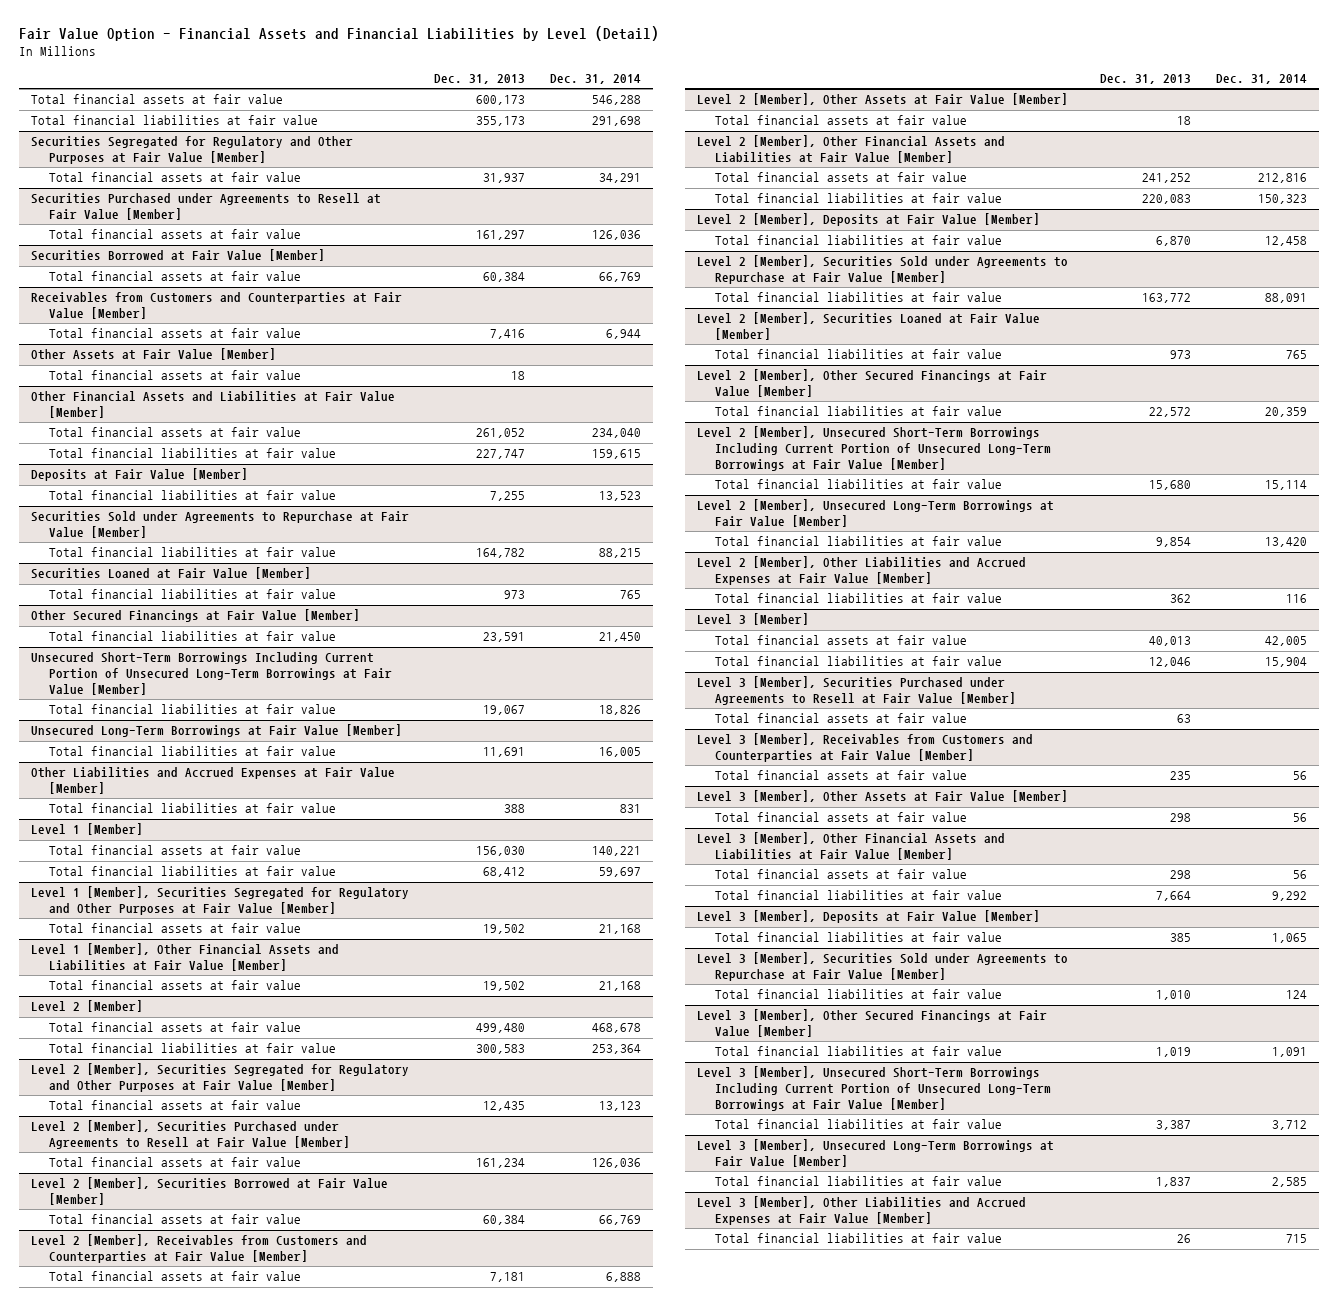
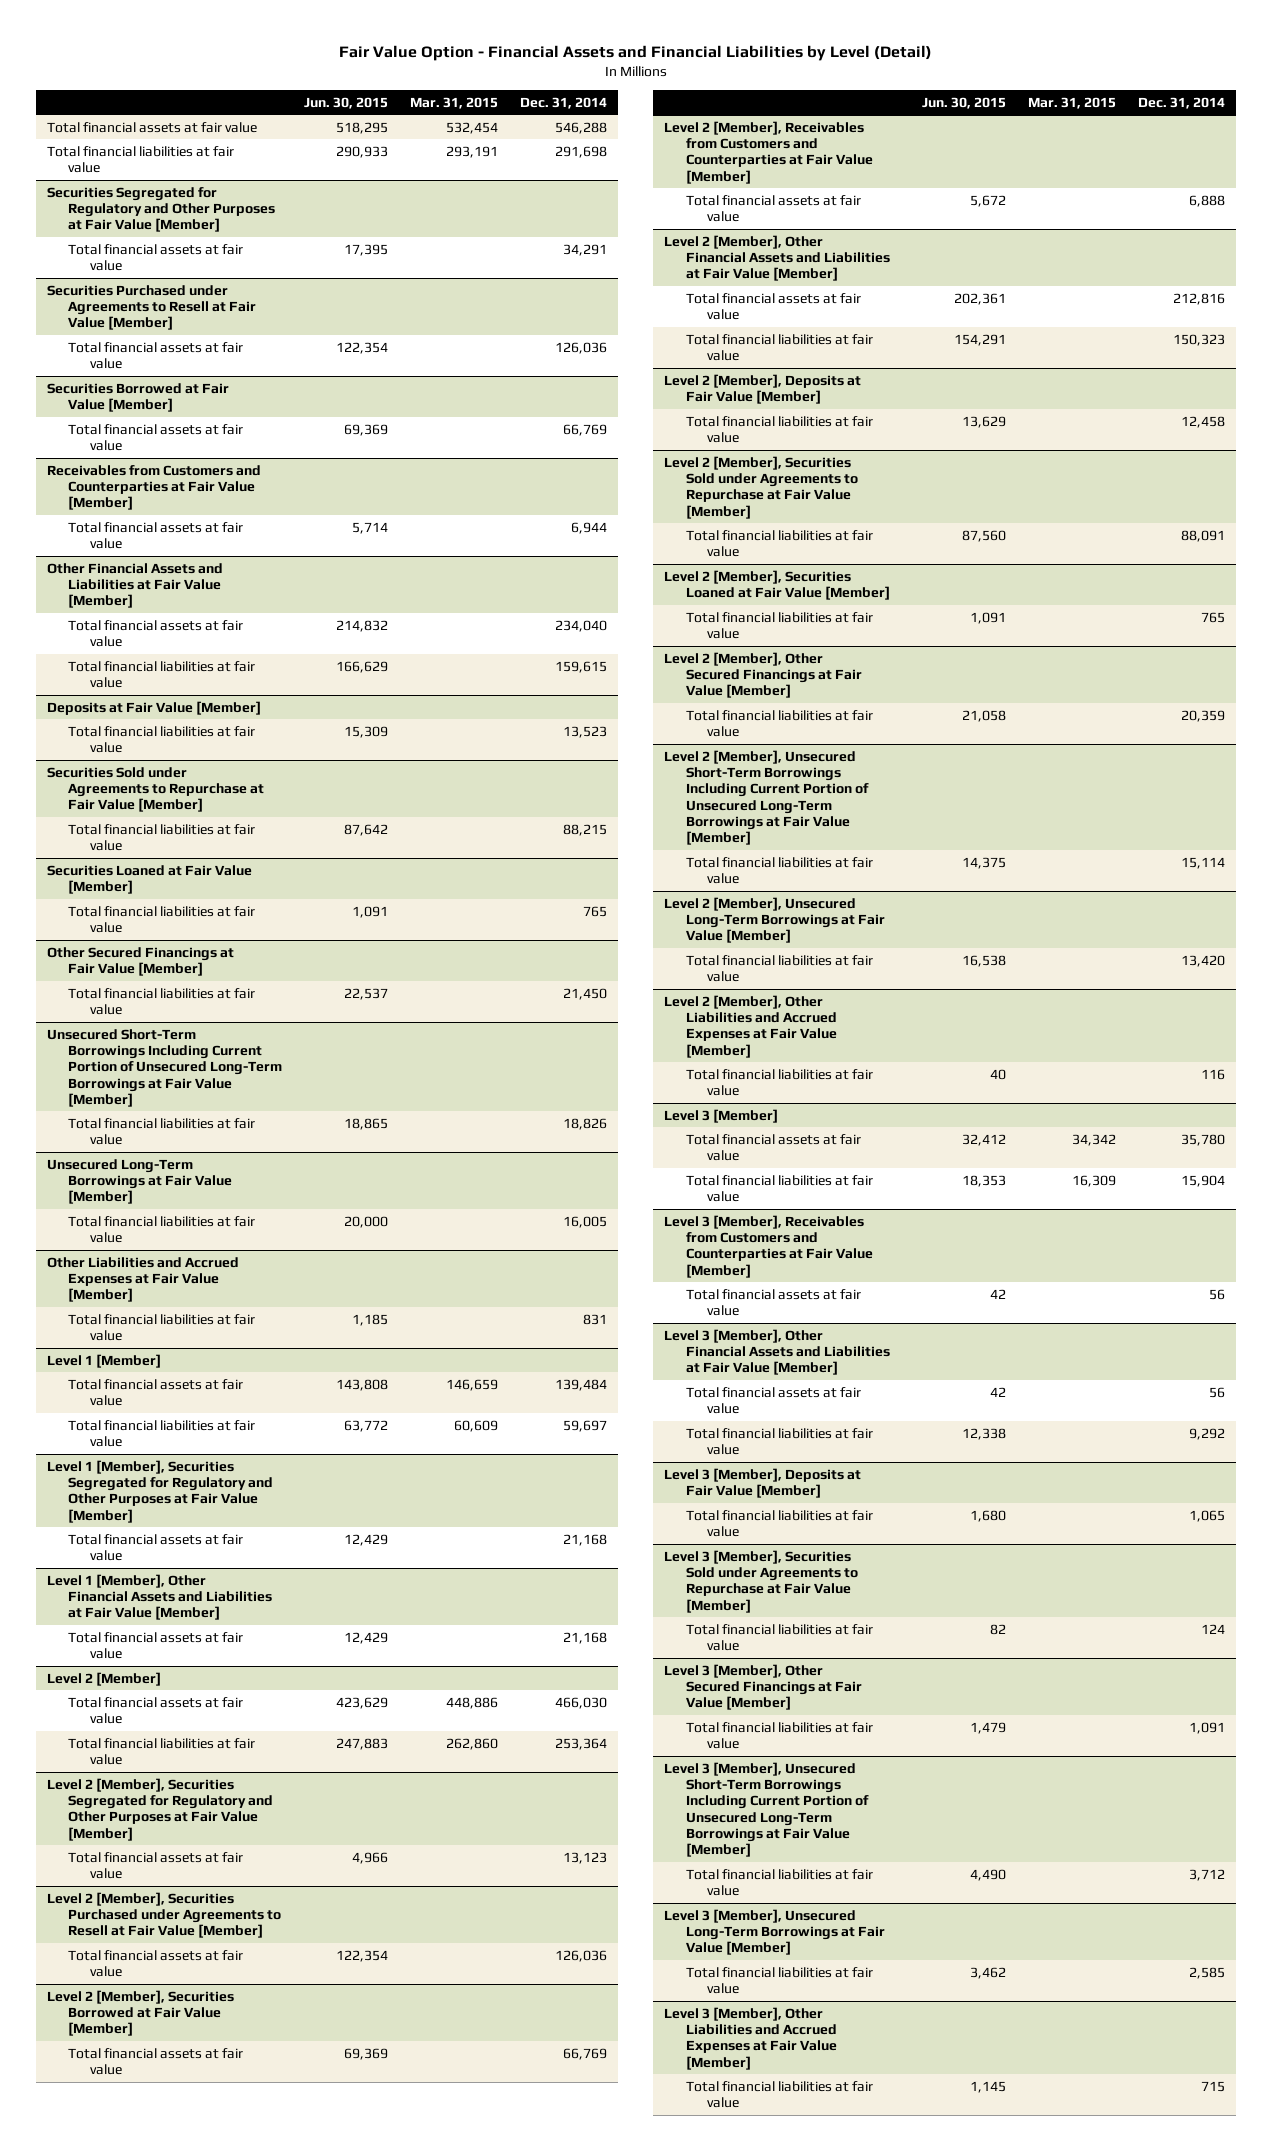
- | Dec. 31, 2013 | Dec. 31, 2014
+ | Jun. 30, 2015 | Mar. 31, 2015 | Dec. 31, 2014
- Other Assets at Fair Value [Member]
- Total financial assets at fair value | 18 |
@ Level 1 [Member]
- Total financial assets at fair value | 156,030 | 140,221
+ Total financial assets at fair value | 143,808 | 146,659 | 139,484
@ Level 2 [Member]
- Total financial assets at fair value | 499,480 | 468,678
+ Total financial assets at fair value | 423,629 | 448,886 | 466,030
- Level 2 [Member], Other Assets at Fair Value [Member]
- Total financial assets at fair value | 18 |
@ Level 3 [Member]
- Total financial assets at fair value | 40,013 | 42,005
+ Total financial assets at fair value | 32,412 | 34,342 | 35,780
- Level 3 [Member], Securities Purchased under Agreements to Resell at Fair Value [Member]
- Total financial assets at fair value | 63 |
- Level 3 [Member], Other Assets at Fair Value [Member]
- Total financial assets at fair value | 298 | 56

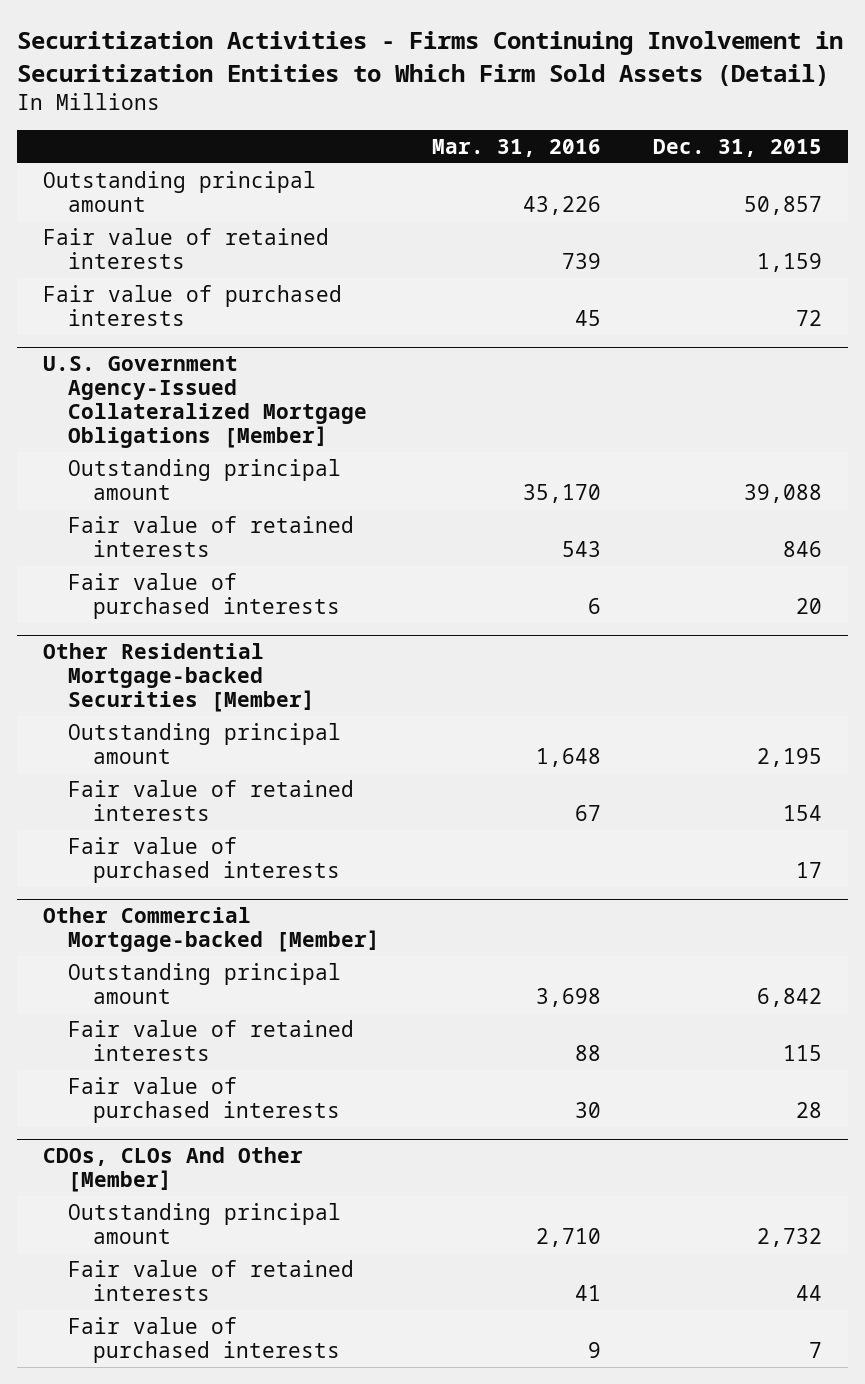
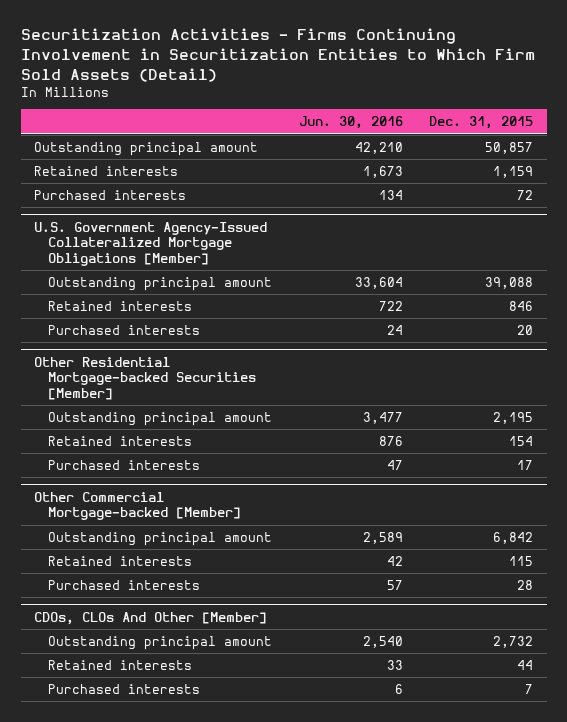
- | Mar. 31, 2016 | Dec. 31, 2015
+ | Jun. 30, 2016 | Dec. 31, 2015
- Fair value of retained interests | 739 | 1,159
- Fair value of purchased interests | 45 | 72
+ Retained interests | 1,673 | 1,159
+ Purchased interests | 134 | 72
@ U.S. Government Agency-Issued Collateralized Mortgage Obligations [Member]
- Fair value of retained interests | 543 | 846
- Fair value of purchased interests | 6 | 20
+ Retained interests | 722 | 846
+ Purchased interests | 24 | 20
@ Other Residential Mortgage-backed Securities [Member]
- Fair value of retained interests | 67 | 154
- Fair value of purchased interests | | 17
+ Retained interests | 876 | 154
+ Purchased interests | 47 | 17
@ Other Commercial Mortgage-backed [Member]
- Fair value of retained interests | 88 | 115
- Fair value of purchased interests | 30 | 28
+ Retained interests | 42 | 115
+ Purchased interests | 57 | 28
@ CDOs, CLOs And Other [Member]
- Fair value of retained interests | 41 | 44
- Fair value of purchased interests | 9 | 7
+ Retained interests | 33 | 44
+ Purchased interests | 6 | 7

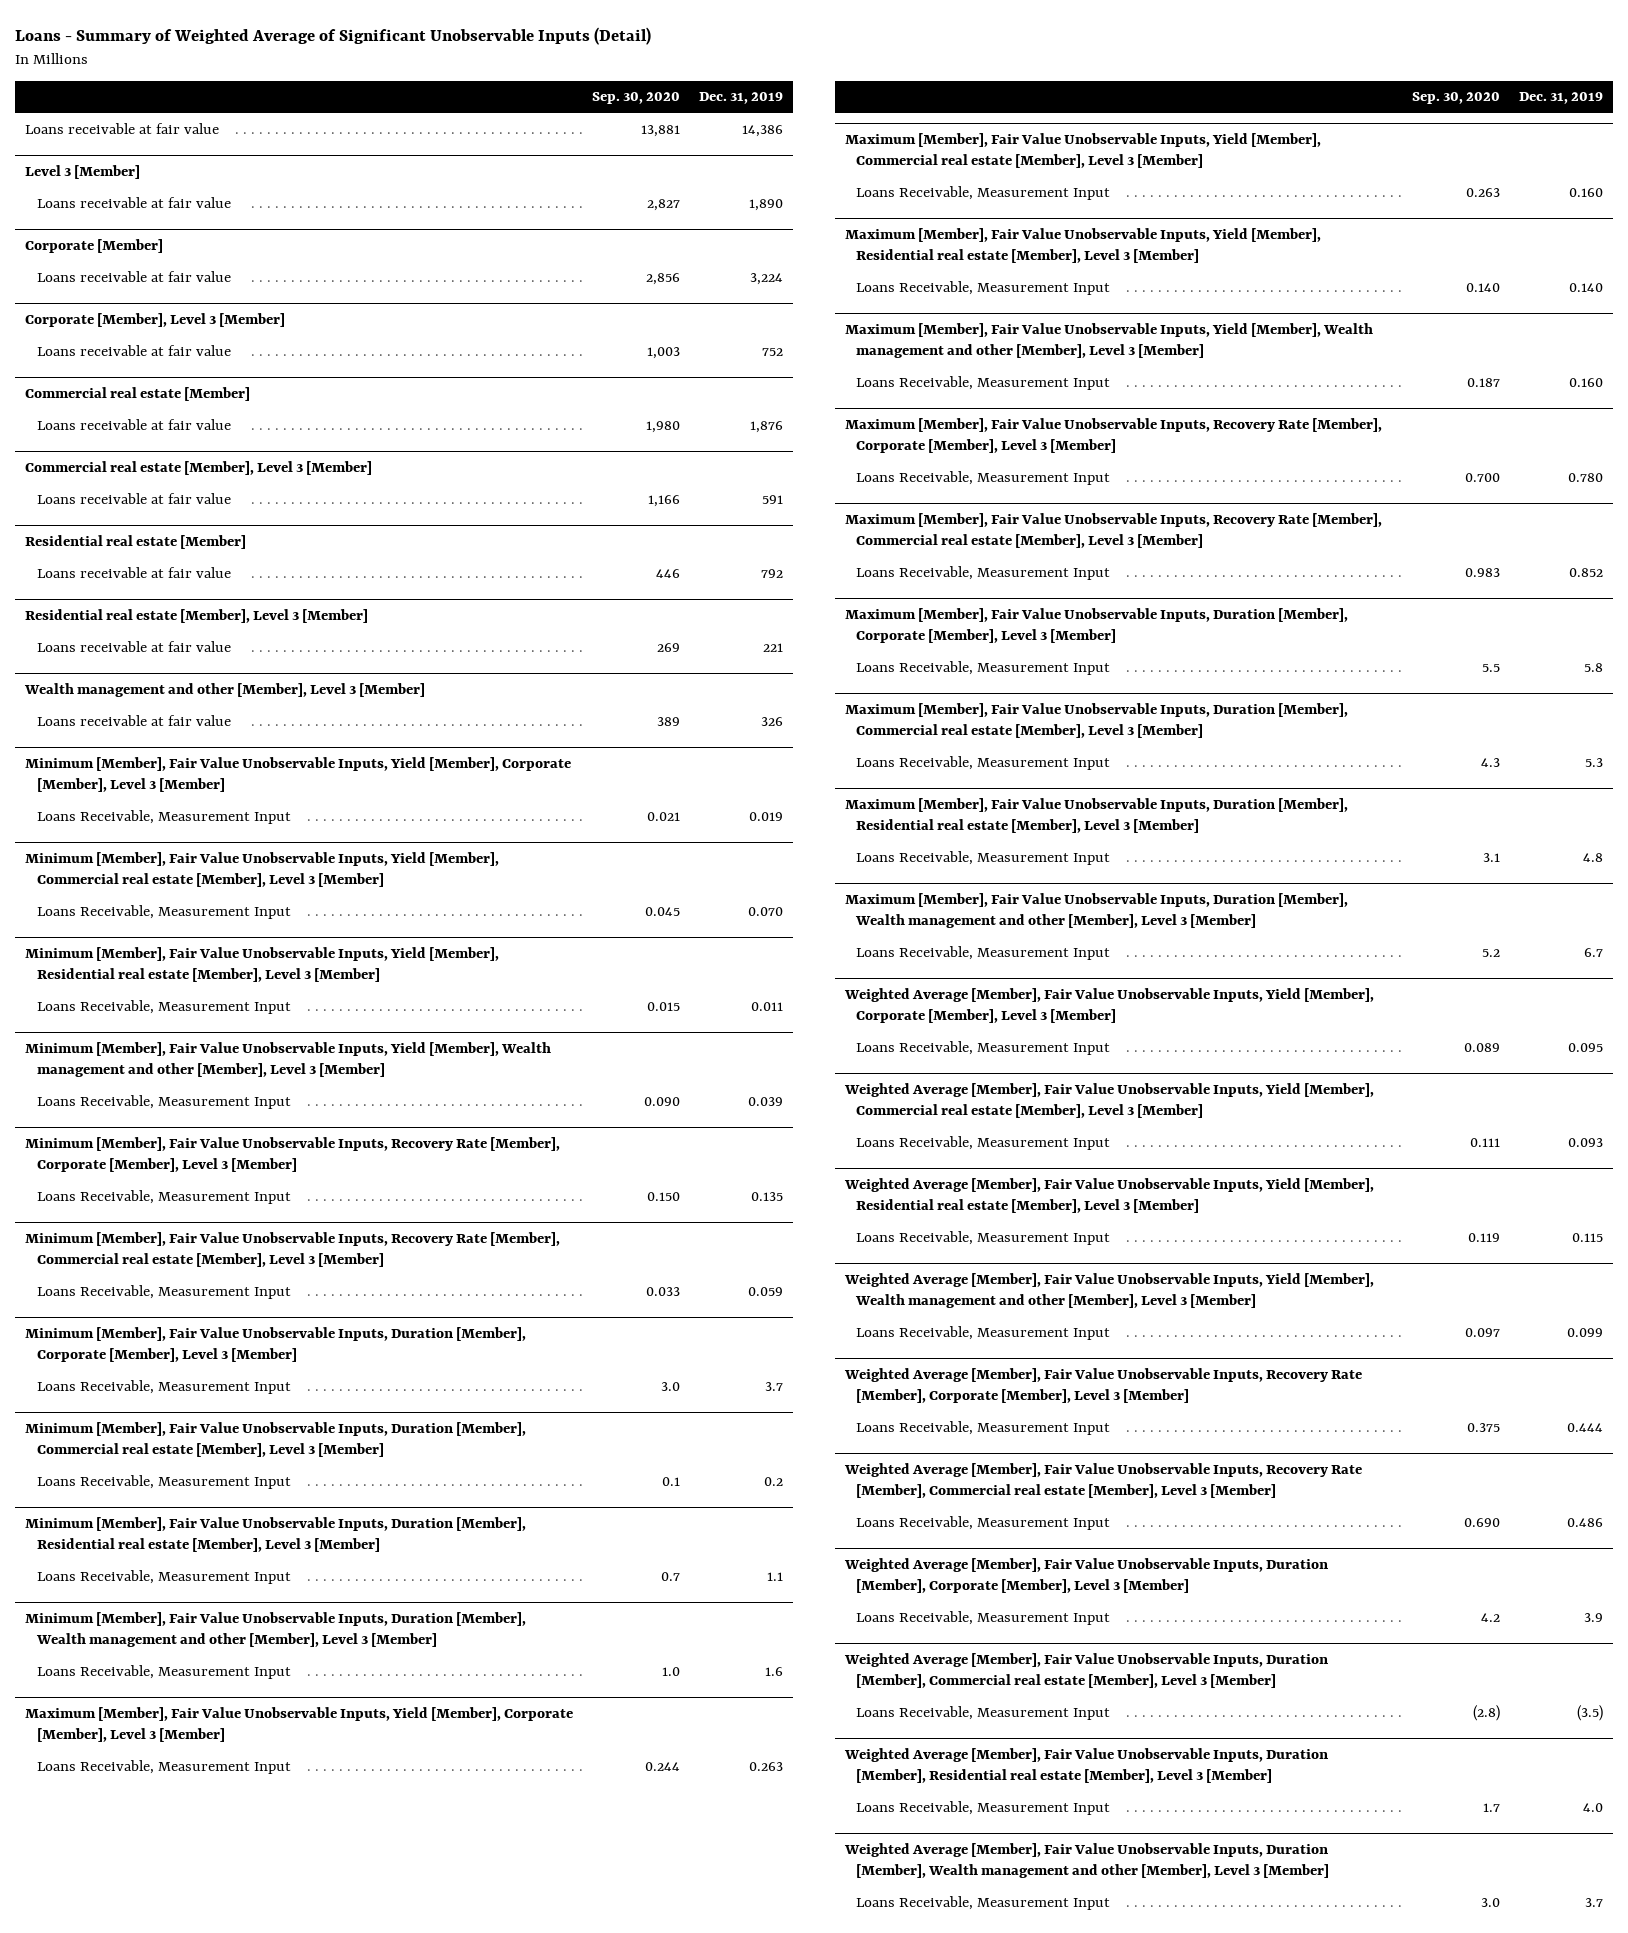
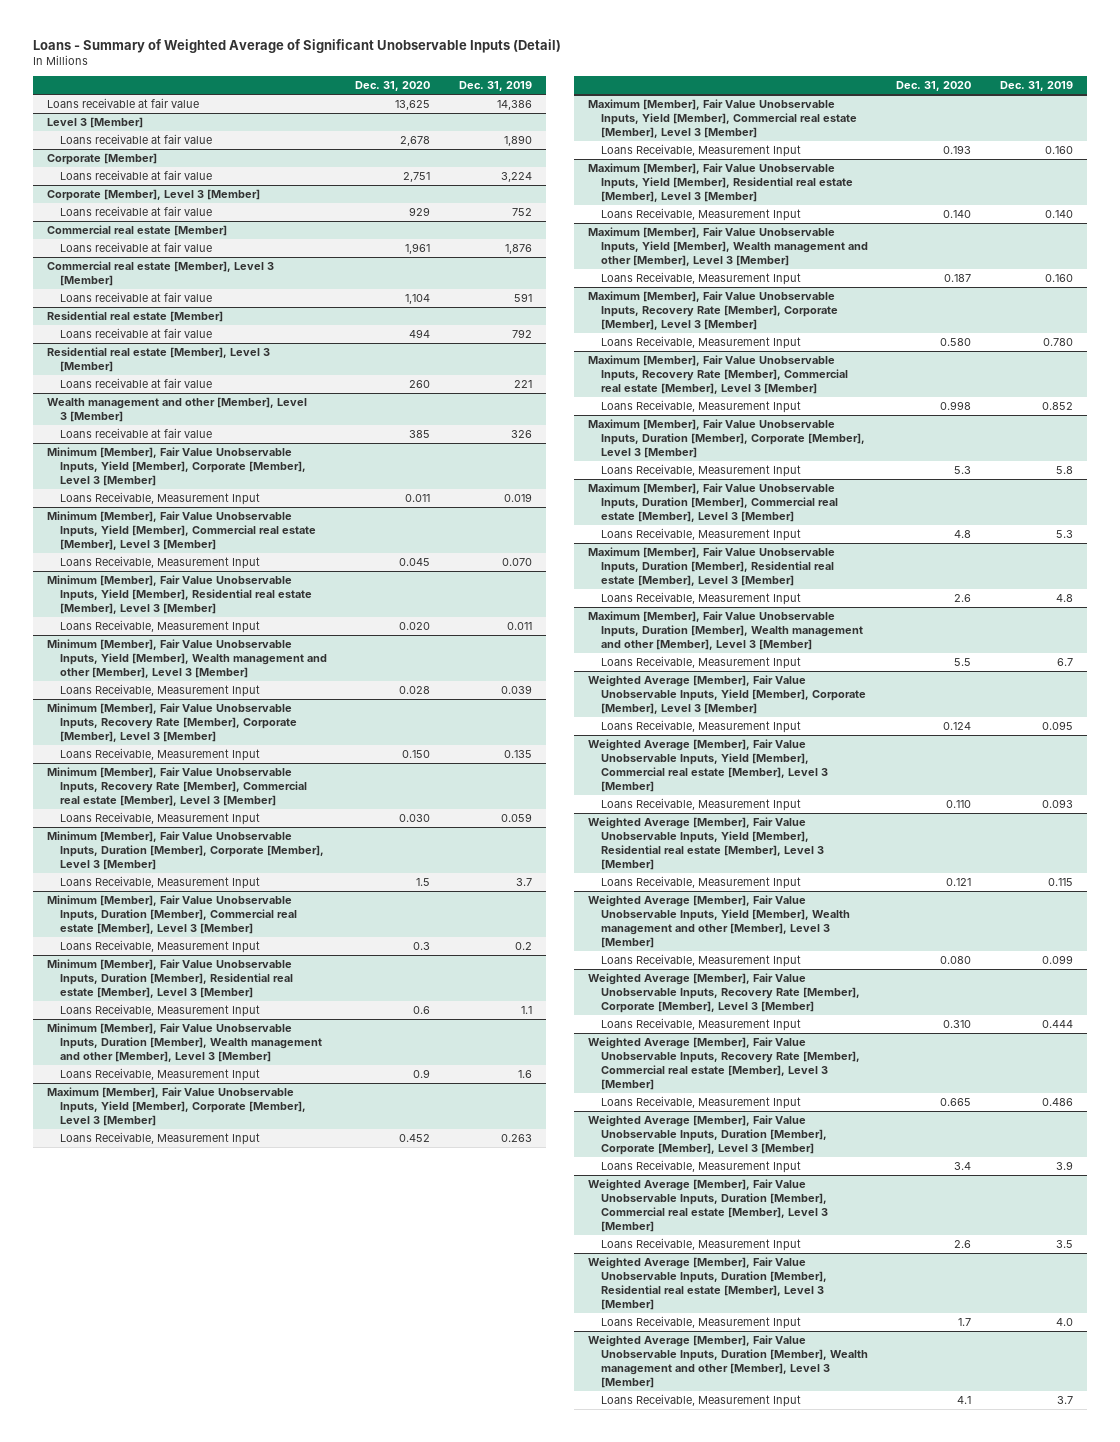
- | Sep. 30, 2020 | Dec. 31, 2019
+ | Dec. 31, 2020 | Dec. 31, 2019
@ Weighted Average [Member], Fair Value Unobservable Inputs, Duration [Member], Commercial real estate [Member], Level 3 [Member]
- Loans Receivable, Measurement Input | (2.8) | (3.5)
+ Loans Receivable, Measurement Input | 2.6 | 3.5

